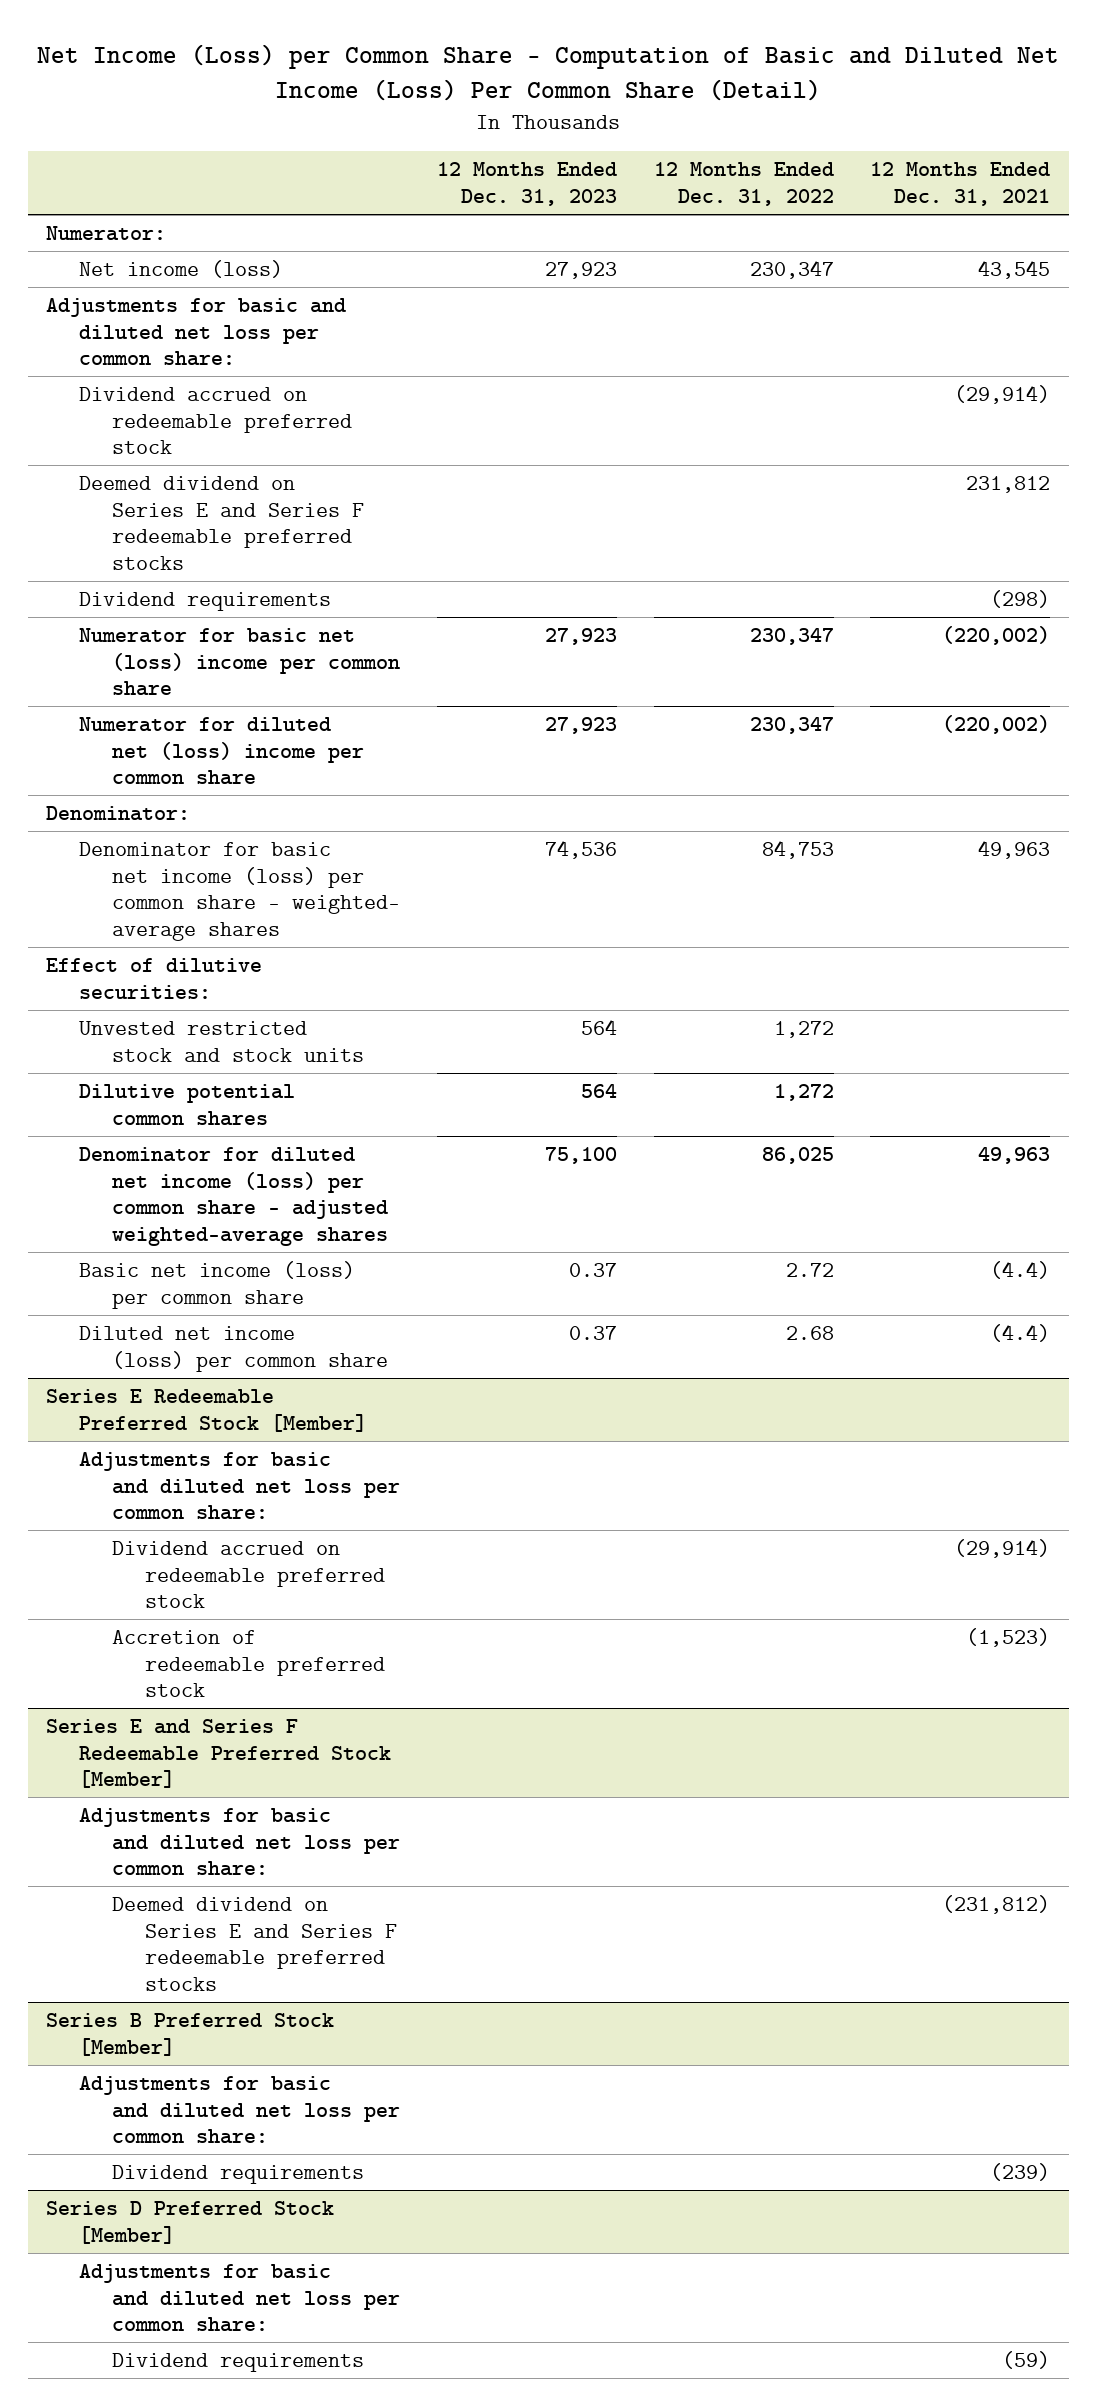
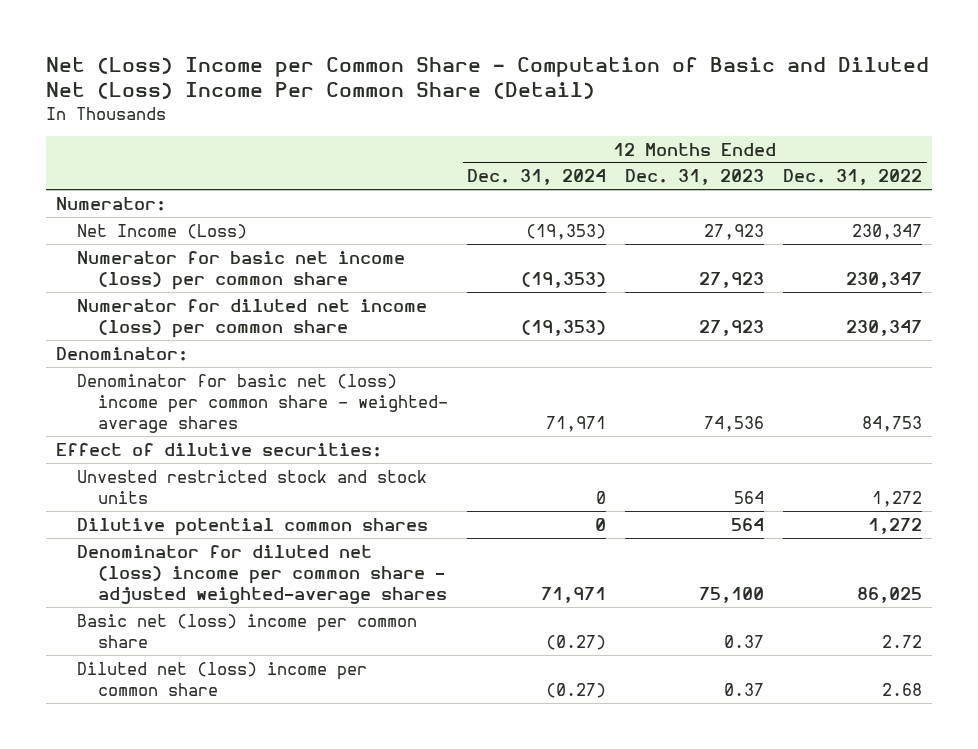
- Net Income (Loss) per Common Share - Computation of Basic and Diluted Net Income (Loss) Per Common Share (Detail)
+ Net (Loss) Income per Common Share - Computation of Basic and Diluted Net (Loss) Income Per Common Share (Detail)
- | 12 Months Ended Dec. 31, 2023 | 12 Months Ended Dec. 31, 2022 | 12 Months Ended Dec. 31, 2021
+ | 12 Months Ended Dec. 31, 2024 | 12 Months Ended Dec. 31, 2023 | 12 Months Ended Dec. 31, 2022
- Net income (loss) | 27,923 | 230,347 | 43,545
- Adjustments for basic and diluted net loss per common share:
- Dividend accrued on redeemable preferred stock | | | (29,914)
- Deemed dividend on Series E and Series F redeemable preferred stocks | | | 231,812
- Dividend requirements | | | (298)
- Numerator for basic net (loss) income per common share | 27,923 | 230,347 | (220,002)
- Numerator for diluted net (loss) income per common share | 27,923 | 230,347 | (220,002)
+ Net Income (Loss) | (19,353) | 27,923 | 230,347
+ Numerator for basic net income (loss) per common share | (19,353) | 27,923 | 230,347
+ Numerator for diluted net income (loss) per common share | (19,353) | 27,923 | 230,347
- Denominator for basic net income (loss) per common share - weighted- average shares | 74,536 | 84,753 | 49,963
+ Denominator for basic net (loss) income per common share - weighted- average shares | 71,971 | 74,536 | 84,753
- Denominator for diluted net income (loss) per common share - adjusted weighted-average shares | 75,100 | 86,025 | 49,963
- Basic net income (loss) per common share | 0.37 | 2.72 | (4.4)
- Diluted net income (loss) per common share | 0.37 | 2.68 | (4.4)
- Series E Redeemable Preferred Stock [Member]
- Adjustments for basic and diluted net loss per common share:
- Dividend accrued on redeemable preferred stock | | | (29,914)
- Accretion of redeemable preferred stock | | | (1,523)
- Series E and Series F Redeemable Preferred Stock [Member]
- Adjustments for basic and diluted net loss per common share:
- Deemed dividend on Series E and Series F redeemable preferred stocks | | | (231,812)
- Series B Preferred Stock [Member]
- Adjustments for basic and diluted net loss per common share:
- Dividend requirements | | | (239)
- Series D Preferred Stock [Member]
- Adjustments for basic and diluted net loss per common share:
- Dividend requirements | | | (59)
+ Denominator for diluted net (loss) income per common share - adjusted weighted-average shares | 71,971 | 75,100 | 86,025
+ Basic net (loss) income per common share | (0.27) | 0.37 | 2.72
+ Diluted net (loss) income per common share | (0.27) | 0.37 | 2.68

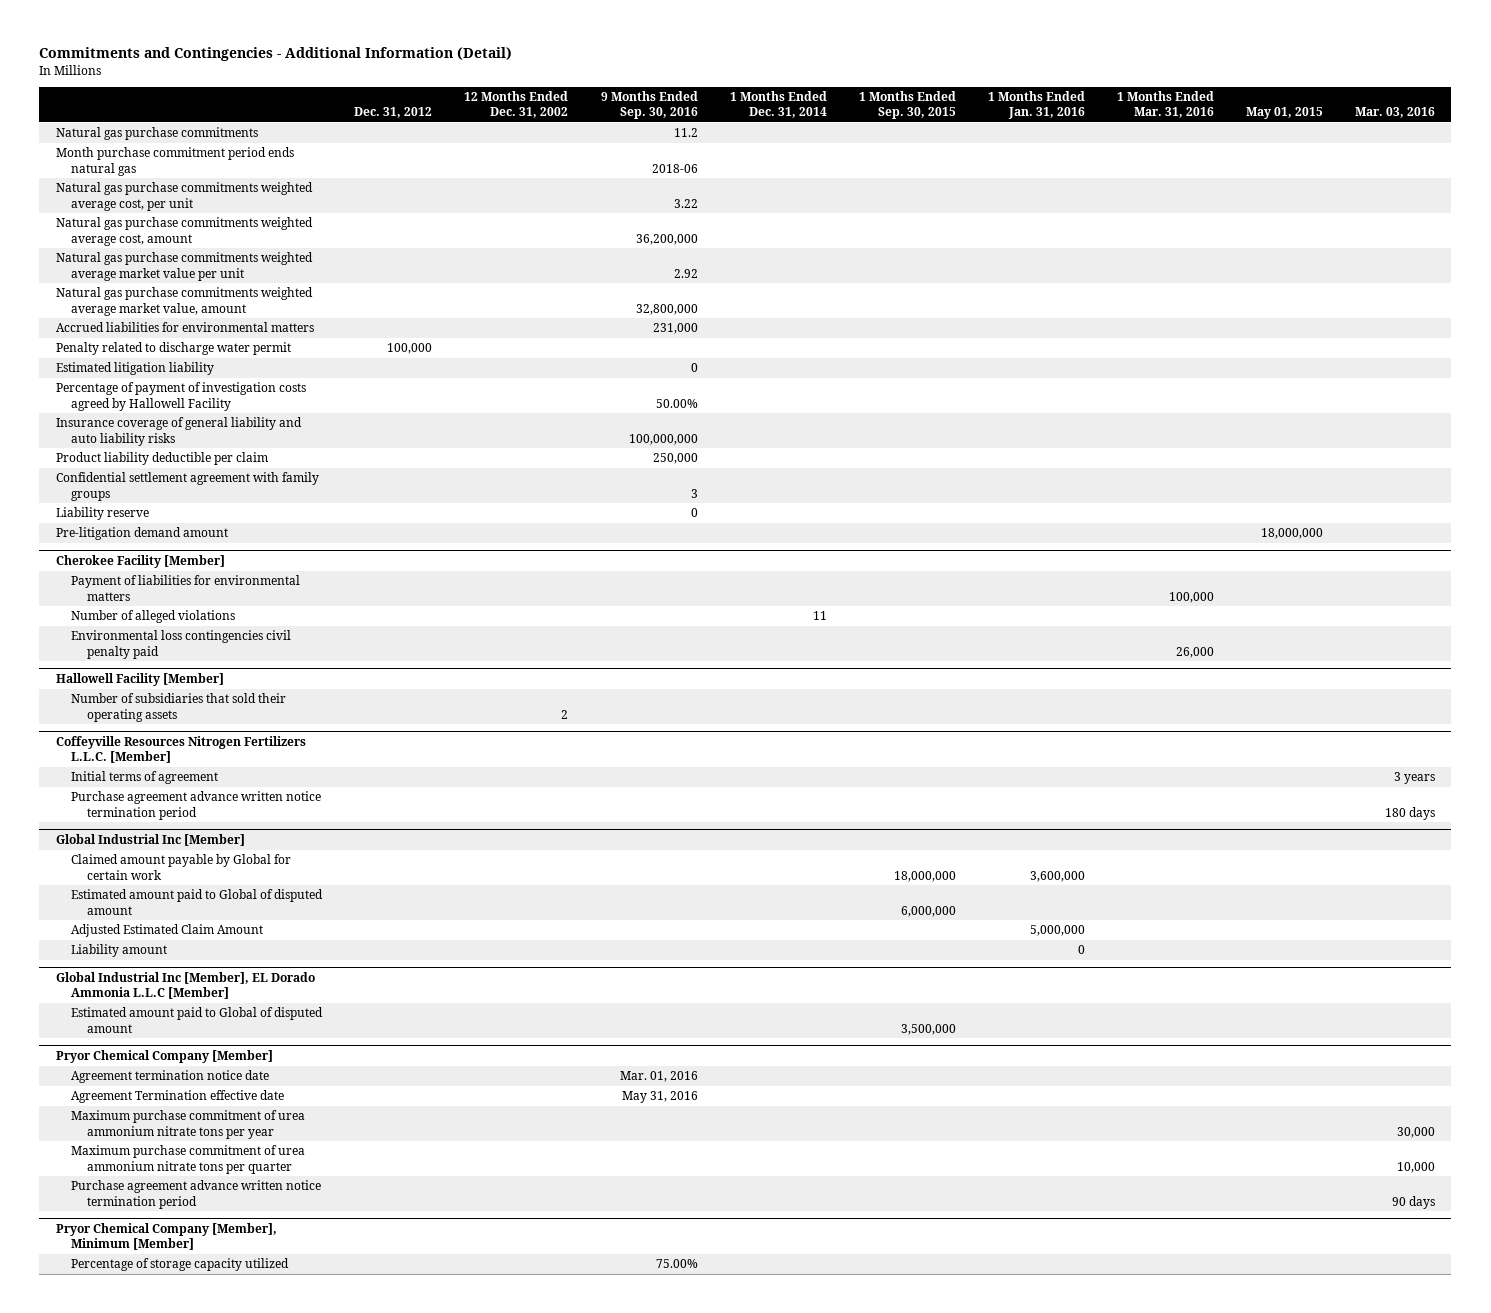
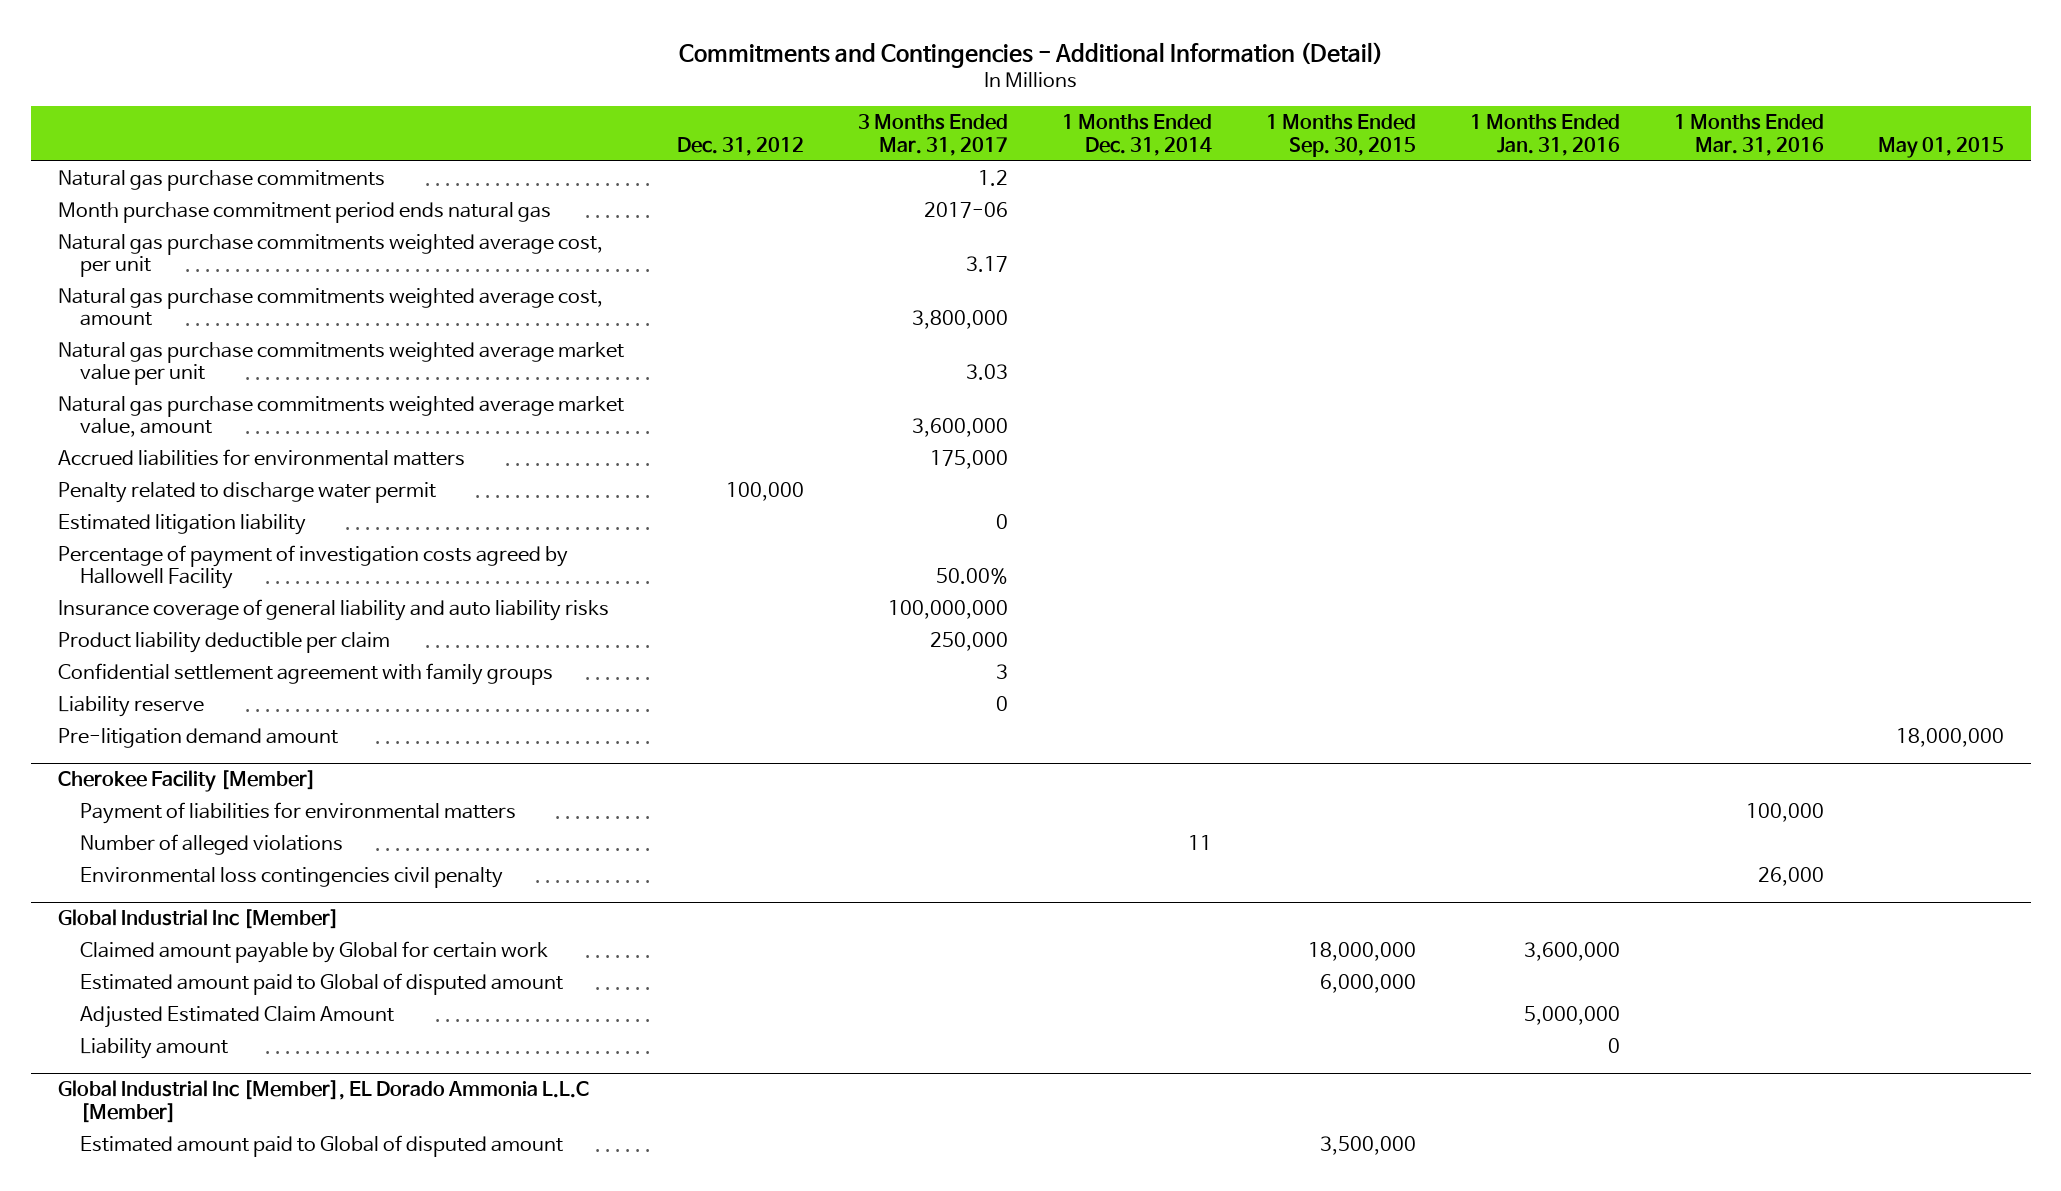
- | Dec. 31, 2012 | 12 Months Ended Dec. 31, 2002 | 9 Months Ended Sep. 30, 2016 | 1 Months Ended Dec. 31, 2014 | 1 Months Ended Sep. 30, 2015 | 1 Months Ended Jan. 31, 2016 | 1 Months Ended Mar. 31, 2016 | May 01, 2015 | Mar. 03, 2016
+ | Dec. 31, 2012 | 3 Months Ended Mar. 31, 2017 | 1 Months Ended Dec. 31, 2014 | 1 Months Ended Sep. 30, 2015 | 1 Months Ended Jan. 31, 2016 | 1 Months Ended Mar. 31, 2016 | May 01, 2015
@ Cherokee Facility [Member]
- Environmental loss contingencies civil penalty paid | | | | | | | 26,000 | |
- Hallowell Facility [Member]
- Number of subsidiaries that sold their operating assets | | 2 | | | | | | |
- Coffeyville Resources Nitrogen Fertilizers L.L.C. [Member]
- Initial terms of agreement | | | | | | | | | 3 years
- Purchase agreement advance written notice termination period | | | | | | | | | 180 days
@ Cherokee Facility [Member]
+ Environmental loss contingencies civil penalty | | | | | | 26,000 |
- Pryor Chemical Company [Member]
- Agreement termination notice date | | | Mar. 01, 2016 | | | | | |
- Agreement Termination effective date | | | May 31, 2016 | | | | | |
- Maximum purchase commitment of urea ammonium nitrate tons per year | | | | | | | | | 30,000
- Maximum purchase commitment of urea ammonium nitrate tons per quarter | | | | | | | | | 10,000
- Purchase agreement advance written notice termination period | | | | | | | | | 90 days
- Pryor Chemical Company [Member], Minimum [Member]
- Percentage of storage capacity utilized | | | 75.00% | | | | | |

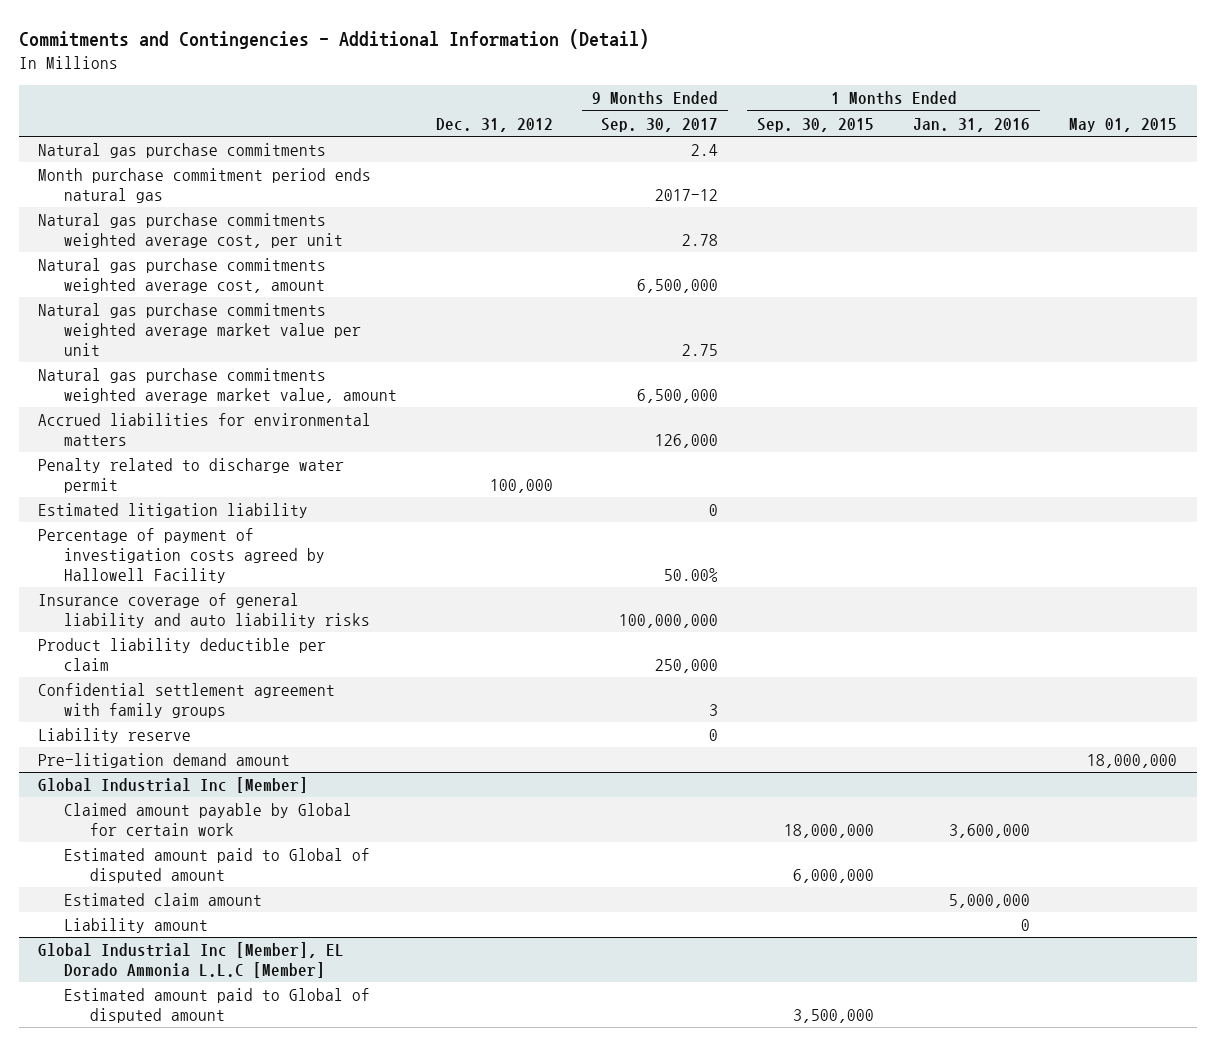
- | Dec. 31, 2012 | 3 Months Ended Mar. 31, 2017 | 1 Months Ended Dec. 31, 2014 | 1 Months Ended Sep. 30, 2015 | 1 Months Ended Jan. 31, 2016 | 1 Months Ended Mar. 31, 2016 | May 01, 2015
+ | Dec. 31, 2012 | 9 Months Ended Sep. 30, 2017 | 1 Months Ended Sep. 30, 2015 | 1 Months Ended Jan. 31, 2016 | May 01, 2015
- Cherokee Facility [Member]
- Payment of liabilities for environmental matters | | | | | | 100,000 |
- Number of alleged violations | | | 11 | | | |
- Environmental loss contingencies civil penalty | | | | | | 26,000 |
@ Global Industrial Inc [Member]
- Adjusted Estimated Claim Amount | | | | | 5,000,000 | |
+ Estimated claim amount | | | | 5,000,000 |

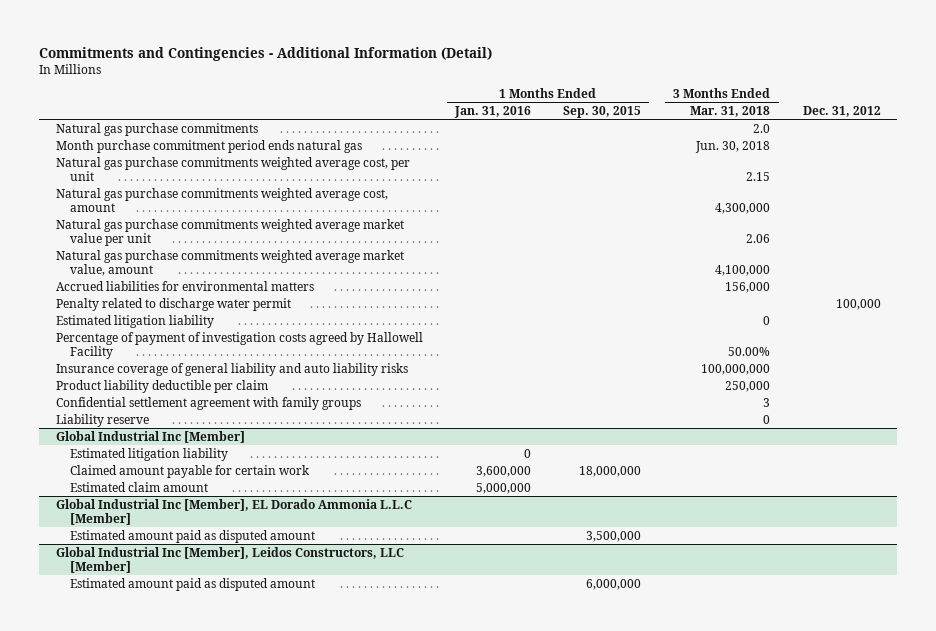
- | Dec. 31, 2012 | 9 Months Ended Sep. 30, 2017 | 1 Months Ended Sep. 30, 2015 | 1 Months Ended Jan. 31, 2016 | May 01, 2015
+ | 1 Months Ended Jan. 31, 2016 | 1 Months Ended Sep. 30, 2015 | 3 Months Ended Mar. 31, 2018 | Dec. 31, 2012
- Pre-litigation demand amount | | | | | 18,000,000
@ Global Industrial Inc [Member]
- Claimed amount payable by Global for certain work | | | 18,000,000 | 3,600,000 |
- Estimated amount paid to Global of disputed amount | | | 6,000,000 | |
+ Estimated litigation liability | 0 | | |
+ Claimed amount payable for certain work | 3,600,000 | 18,000,000 | |
- Liability amount | | | | 0 |
@ Global Industrial Inc [Member], EL Dorado Ammonia L.L.C [Member]
- Estimated amount paid to Global of disputed amount | | | 3,500,000 | |
+ Estimated amount paid as disputed amount | | 3,500,000 | |
+ Global Industrial Inc [Member], Leidos Constructors, LLC [Member]
+ Estimated amount paid as disputed amount | | 6,000,000 | |

